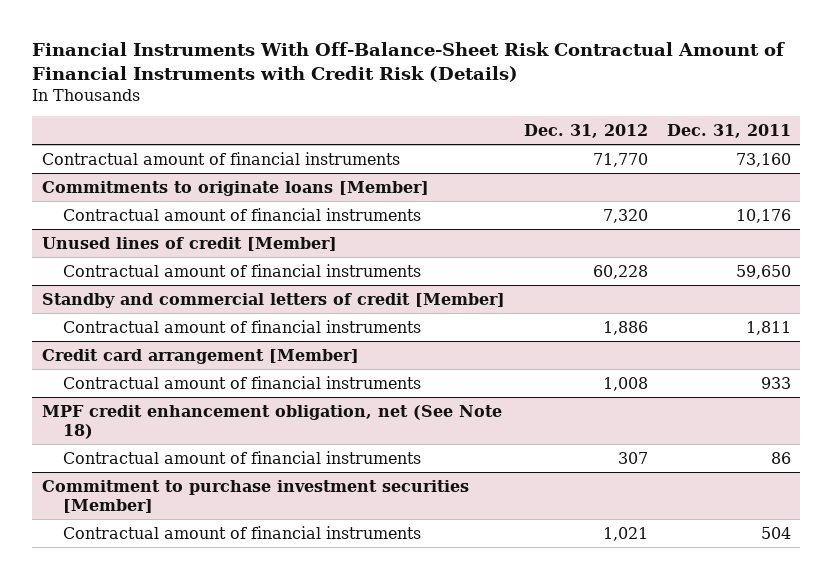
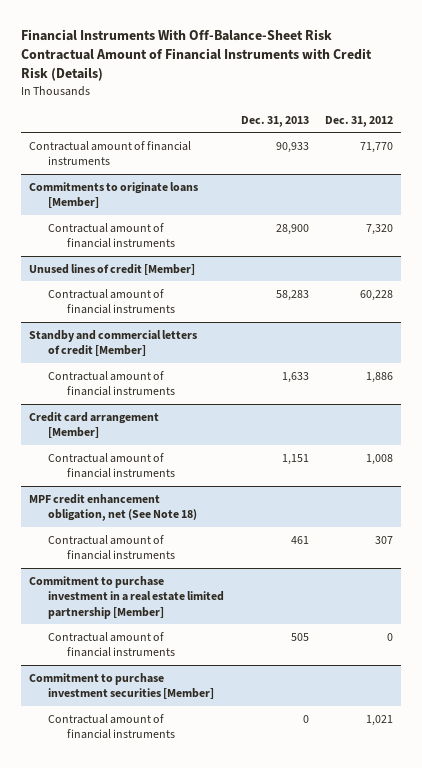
- | Dec. 31, 2012 | Dec. 31, 2011
+ | Dec. 31, 2013 | Dec. 31, 2012
+ Commitment to purchase investment in a real estate limited partnership [Member]
+ Contractual amount of financial instruments | 505 | 0

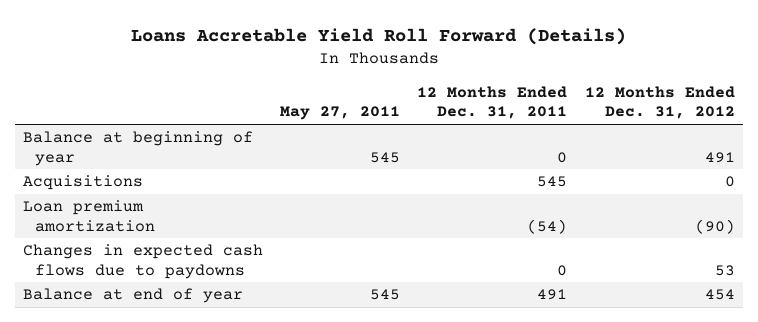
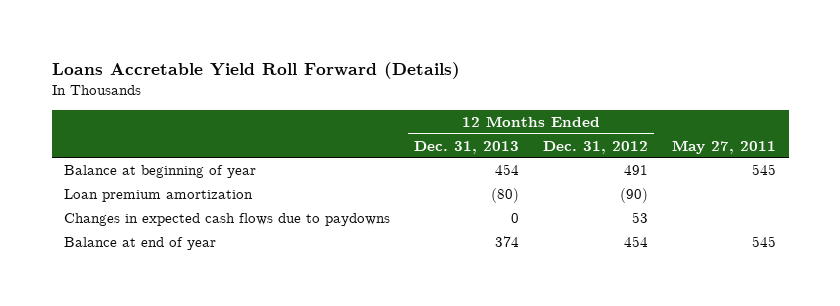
- | May 27, 2011 | 12 Months Ended Dec. 31, 2011 | 12 Months Ended Dec. 31, 2012
+ | 12 Months Ended Dec. 31, 2013 | 12 Months Ended Dec. 31, 2012 | May 27, 2011
- Acquisitions | | 545 | 0

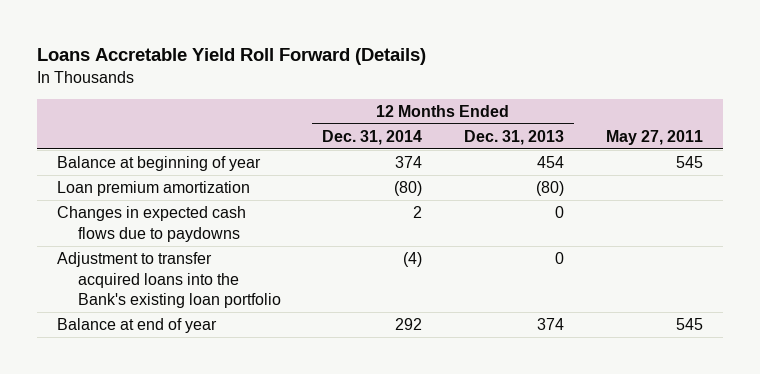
- | 12 Months Ended Dec. 31, 2013 | 12 Months Ended Dec. 31, 2012 | May 27, 2011
+ | 12 Months Ended Dec. 31, 2014 | 12 Months Ended Dec. 31, 2013 | May 27, 2011
+ Adjustment to transfer acquired loans into the Bank's existing loan portfolio | (4) | 0 |

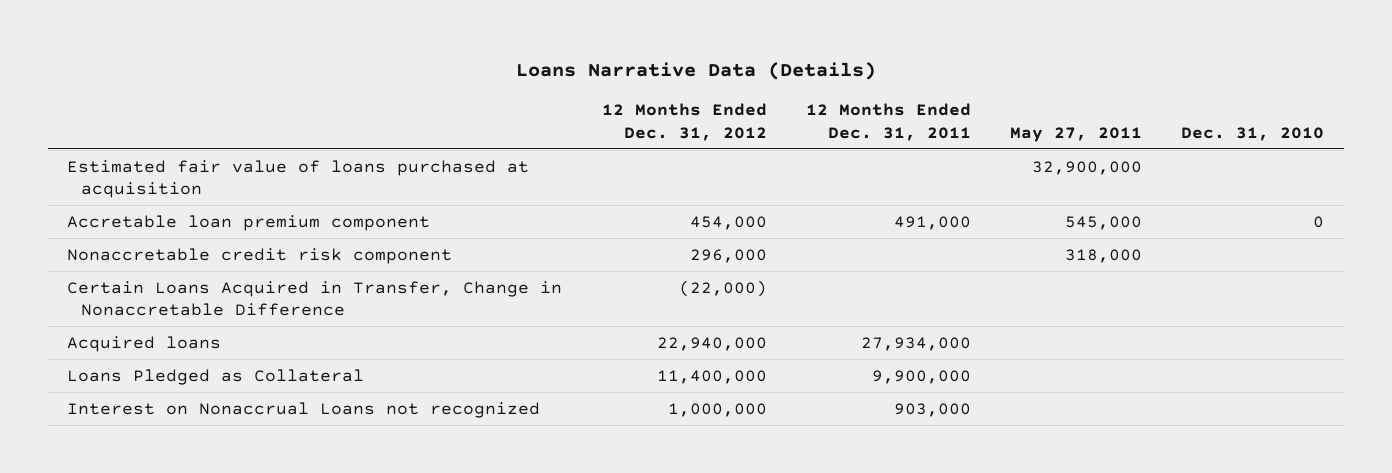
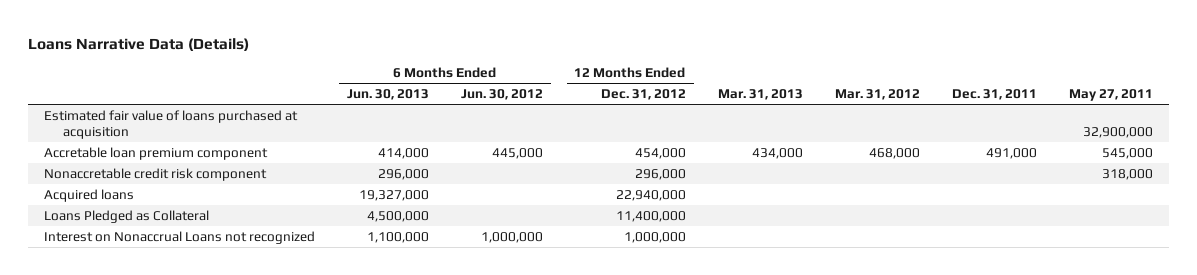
- | 12 Months Ended Dec. 31, 2012 | 12 Months Ended Dec. 31, 2011 | May 27, 2011 | Dec. 31, 2010
+ | 6 Months Ended Jun. 30, 2013 | 6 Months Ended Jun. 30, 2012 | 12 Months Ended Dec. 31, 2012 | Mar. 31, 2013 | Mar. 31, 2012 | Dec. 31, 2011 | May 27, 2011
- Certain Loans Acquired in Transfer, Change in Nonaccretable Difference | (22,000) | | |

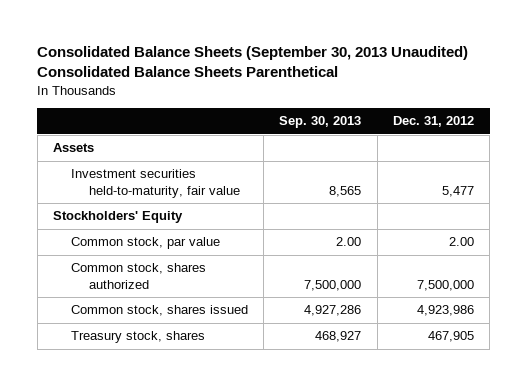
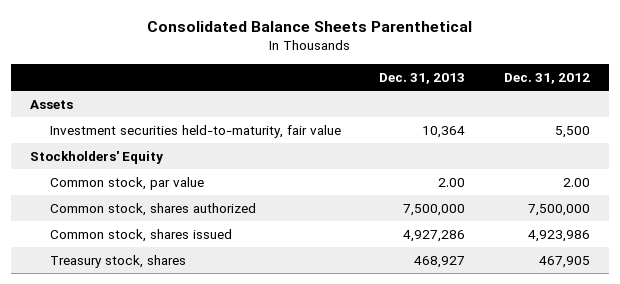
- Consolidated Balance Sheets (September 30, 2013 Unaudited) Consolidated Balance Sheets Parenthetical
+ Consolidated Balance Sheets Parenthetical
- | Sep. 30, 2013 | Dec. 31, 2012
+ | Dec. 31, 2013 | Dec. 31, 2012
- Investment securities held-to-maturity, fair value | 8,565 | 5,477
+ Investment securities held-to-maturity, fair value | 10,364 | 5,500

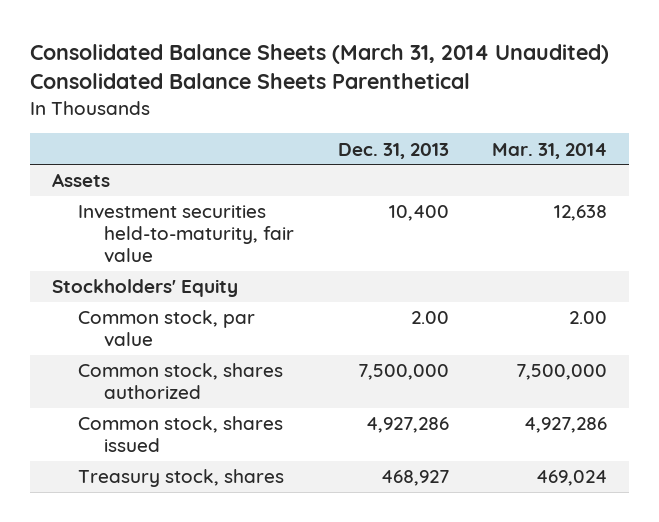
- Consolidated Balance Sheets Parenthetical
+ Consolidated Balance Sheets (March 31, 2014 Unaudited) Consolidated Balance Sheets Parenthetical
- | Dec. 31, 2013 | Dec. 31, 2012
+ | Dec. 31, 2013 | Mar. 31, 2014
- Investment securities held-to-maturity, fair value | 10,364 | 5,500
+ Investment securities held-to-maturity, fair value | 10,400 | 12,638

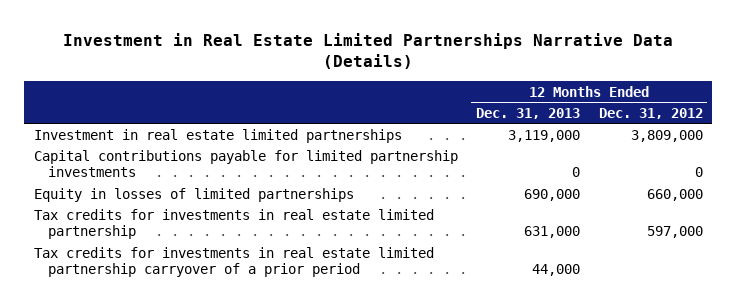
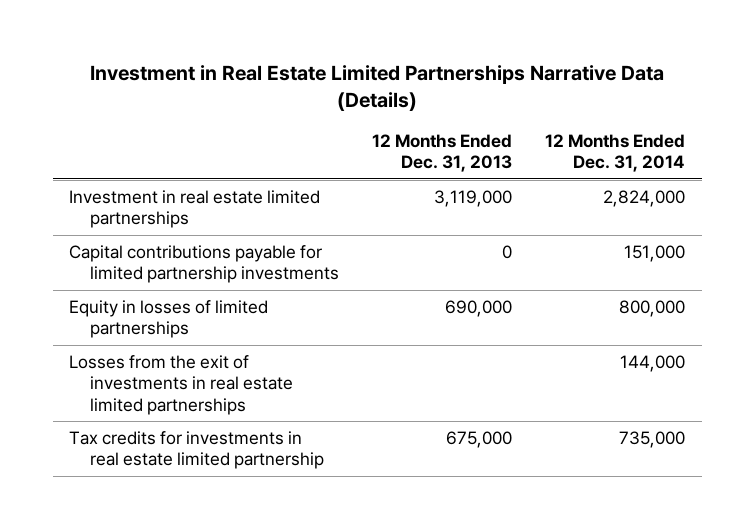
- | 12 Months Ended Dec. 31, 2013 | 12 Months Ended Dec. 31, 2012
+ | 12 Months Ended Dec. 31, 2013 | 12 Months Ended Dec. 31, 2014
- Tax credits for investments in real estate limited partnership | 631,000 | 597,000
- Tax credits for investments in real estate limited partnership carryover of a prior period | 44,000 |
+ Losses from the exit of investments in real estate limited partnerships | | 144,000
+ Tax credits for investments in real estate limited partnership | 675,000 | 735,000

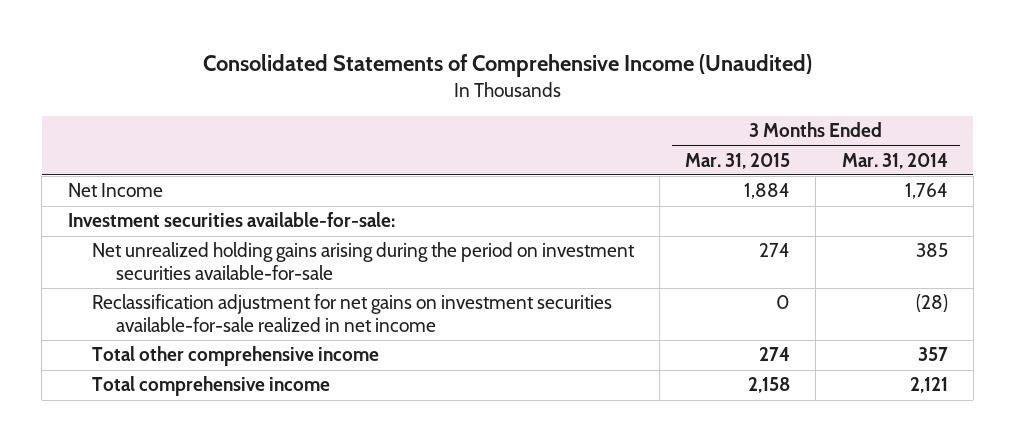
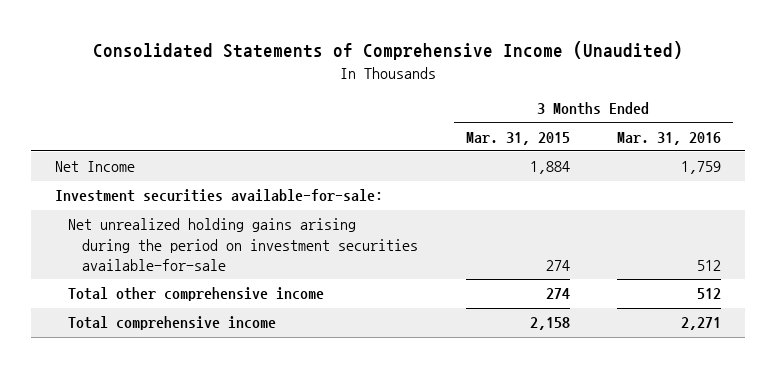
- | 3 Months Ended Mar. 31, 2015 | 3 Months Ended Mar. 31, 2014
+ | 3 Months Ended Mar. 31, 2015 | 3 Months Ended Mar. 31, 2016
- Reclassification adjustment for net gains on investment securities available-for-sale realized in net income | 0 | (28)

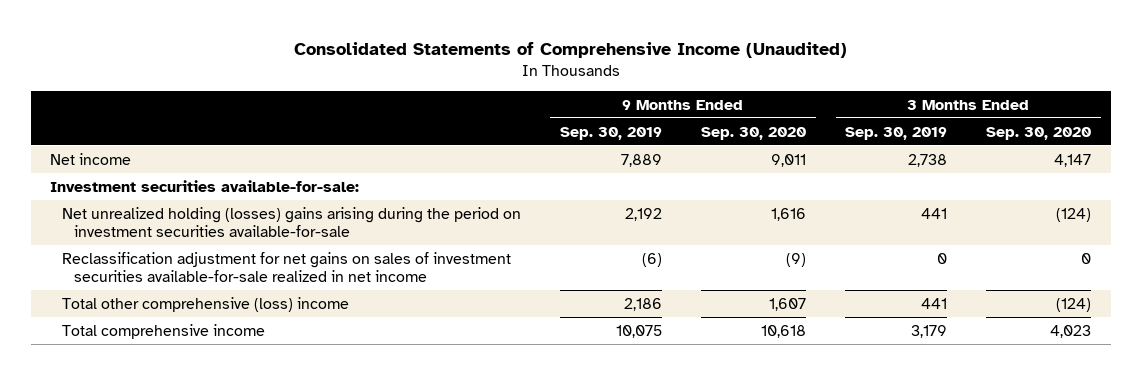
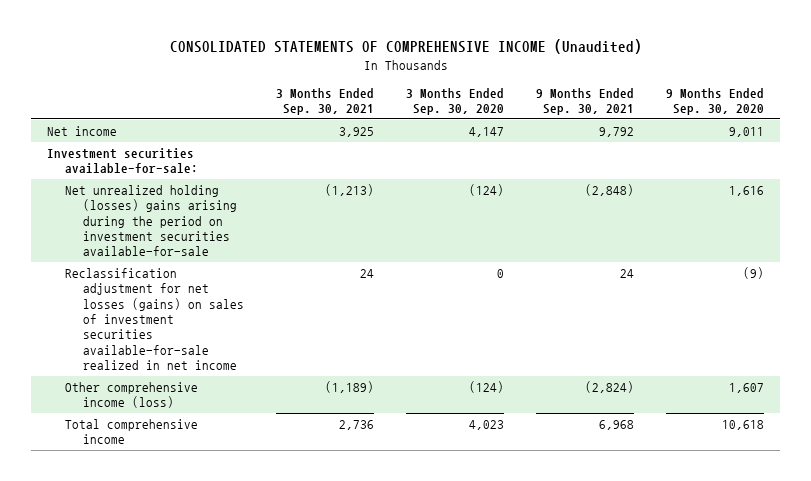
- Consolidated Statements of Comprehensive Income (Unaudited)
+ CONSOLIDATED STATEMENTS OF COMPREHENSIVE INCOME (Unaudited)
- | 9 Months Ended Sep. 30, 2019 | 9 Months Ended Sep. 30, 2020 | 3 Months Ended Sep. 30, 2019 | 3 Months Ended Sep. 30, 2020
+ | 3 Months Ended Sep. 30, 2021 | 3 Months Ended Sep. 30, 2020 | 9 Months Ended Sep. 30, 2021 | 9 Months Ended Sep. 30, 2020
- Reclassification adjustment for net gains on sales of investment securities available-for-sale realized in net income | (6) | (9) | 0 | 0
- Total other comprehensive (loss) income | 2,186 | 1,607 | 441 | (124)
+ Reclassification adjustment for net losses (gains) on sales of investment securities available-for-sale realized in net income | 24 | 0 | 24 | (9)
+ Other comprehensive income (loss) | (1,189) | (124) | (2,824) | 1,607

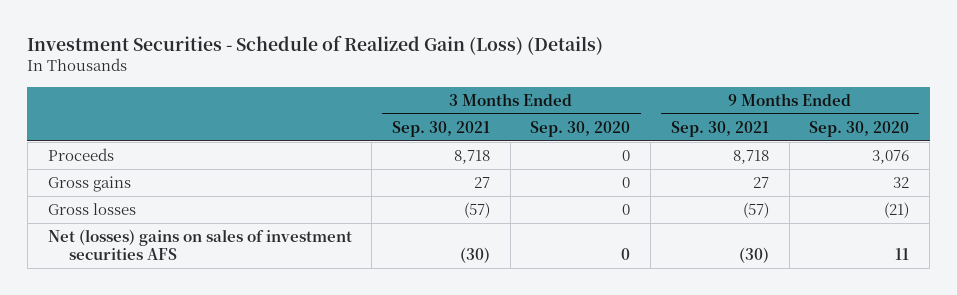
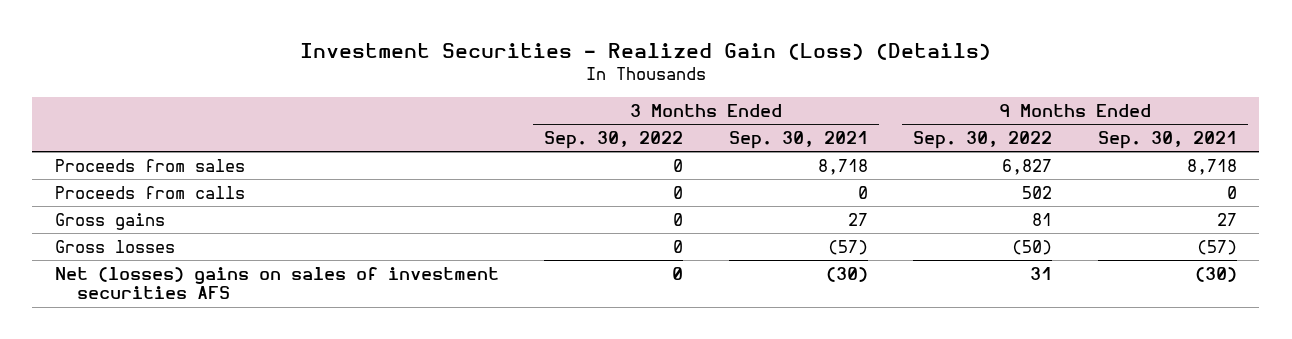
- Investment Securities - Schedule of Realized Gain (Loss) (Details)
+ Investment Securities - Realized Gain (Loss) (Details)
- | 3 Months Ended Sep. 30, 2021 | 3 Months Ended Sep. 30, 2020 | 9 Months Ended Sep. 30, 2021 | 9 Months Ended Sep. 30, 2020
+ | 3 Months Ended Sep. 30, 2022 | 3 Months Ended Sep. 30, 2021 | 9 Months Ended Sep. 30, 2022 | 9 Months Ended Sep. 30, 2021
- Proceeds | 8,718 | 0 | 8,718 | 3,076
+ Proceeds from sales | 0 | 8,718 | 6,827 | 8,718
+ Proceeds from calls | 0 | 0 | 502 | 0

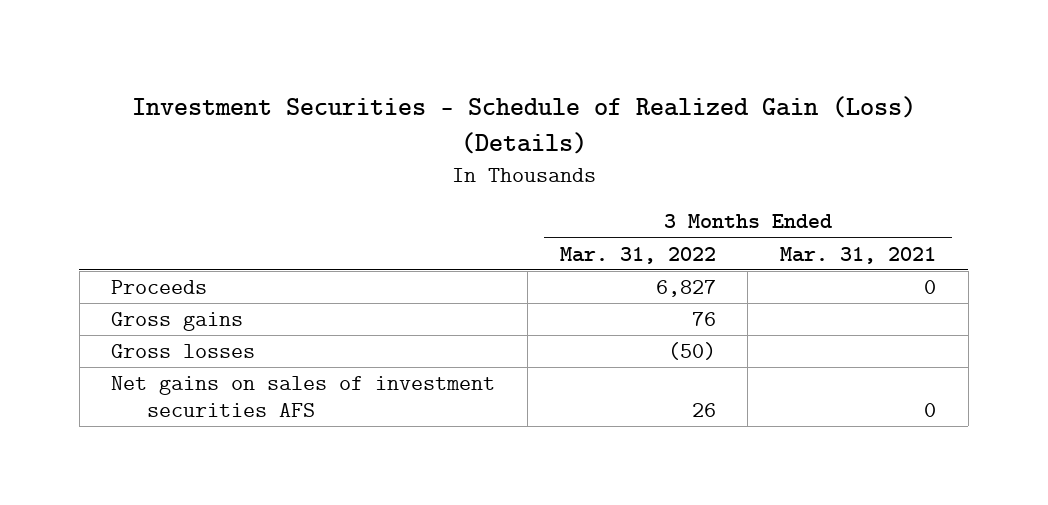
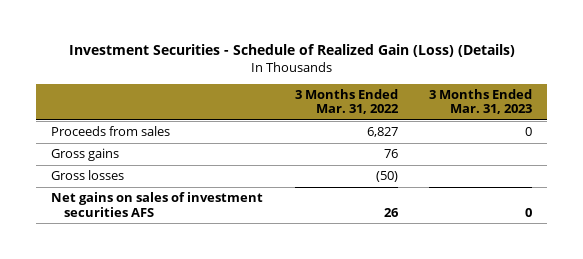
- | 3 Months Ended Mar. 31, 2022 | 3 Months Ended Mar. 31, 2021
+ | 3 Months Ended Mar. 31, 2022 | 3 Months Ended Mar. 31, 2023
- Proceeds | 6,827 | 0
+ Proceeds from sales | 6,827 | 0

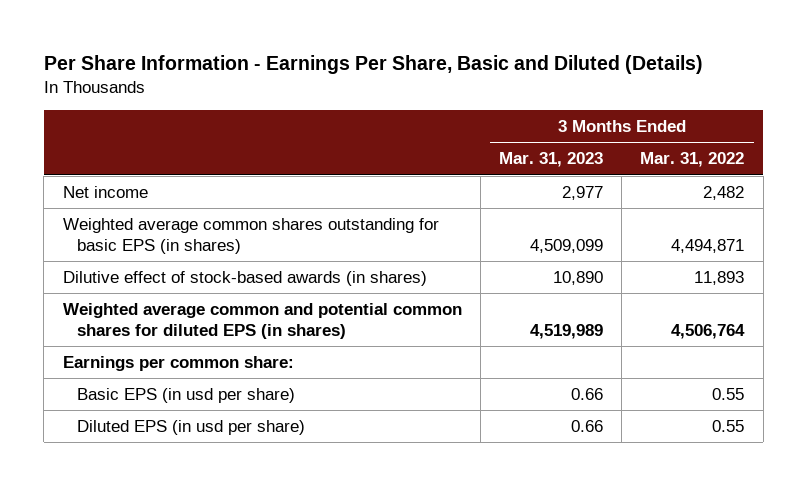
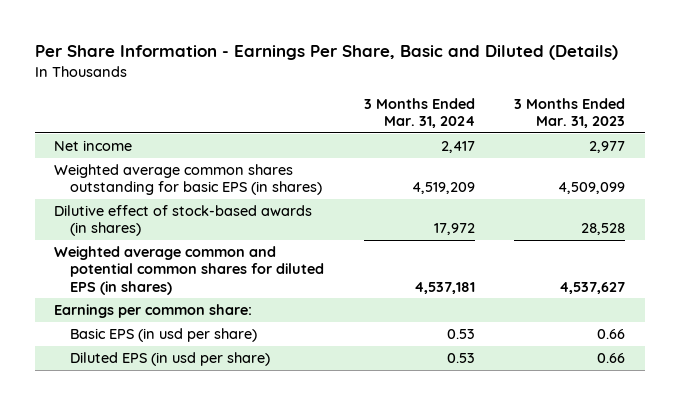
- | 3 Months Ended Mar. 31, 2023 | 3 Months Ended Mar. 31, 2022
+ | 3 Months Ended Mar. 31, 2024 | 3 Months Ended Mar. 31, 2023
- Dilutive effect of stock-based awards (in shares) | 10,890 | 11,893
- Weighted average common and potential common shares for diluted EPS (in shares) | 4,519,989 | 4,506,764
+ Dilutive effect of stock-based awards (in shares) | 17,972 | 28,528
+ Weighted average common and potential common shares for diluted EPS (in shares) | 4,537,181 | 4,537,627

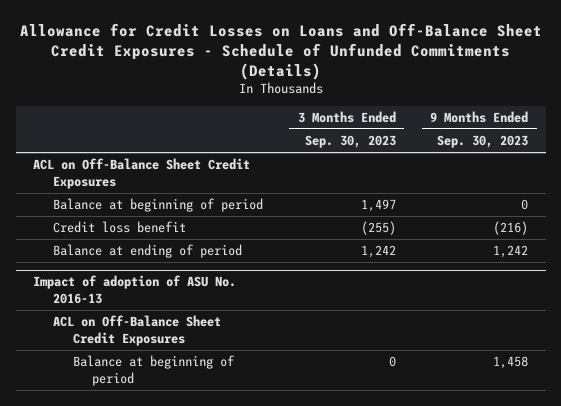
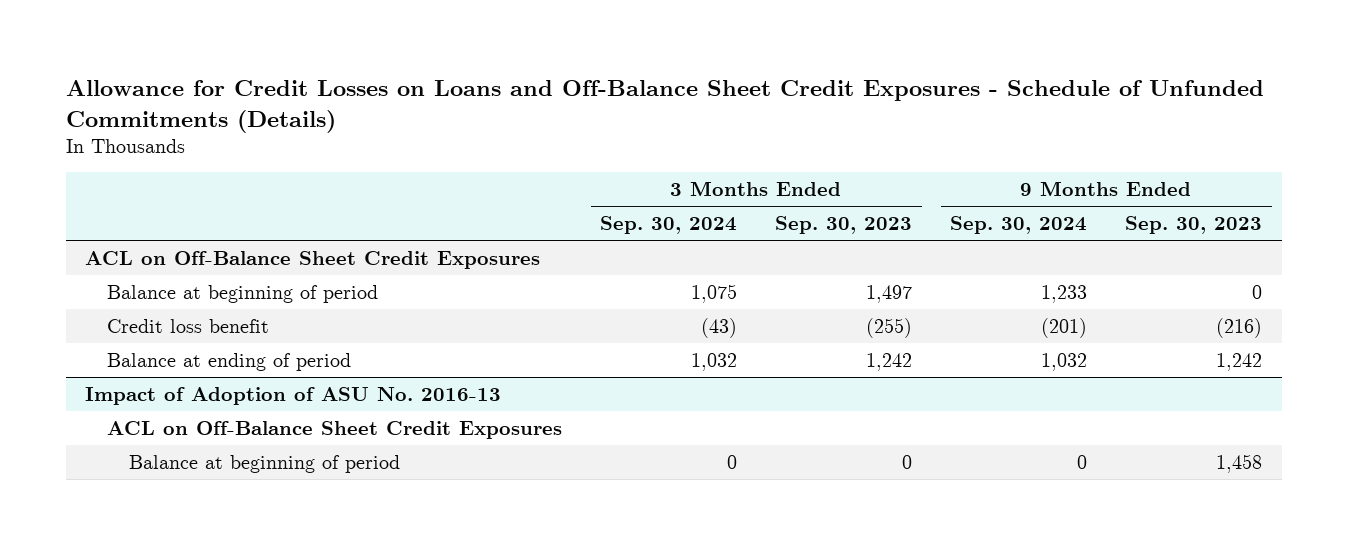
- | 3 Months Ended Sep. 30, 2023 | 9 Months Ended Sep. 30, 2023
+ | 3 Months Ended Sep. 30, 2024 | 3 Months Ended Sep. 30, 2023 | 9 Months Ended Sep. 30, 2024 | 9 Months Ended Sep. 30, 2023
- Impact of adoption of ASU No. 2016-13
+ Impact of Adoption of ASU No. 2016-13

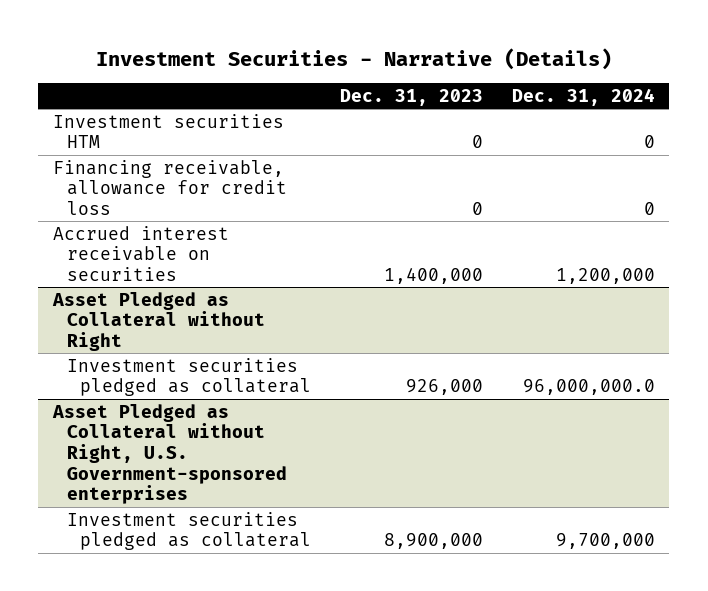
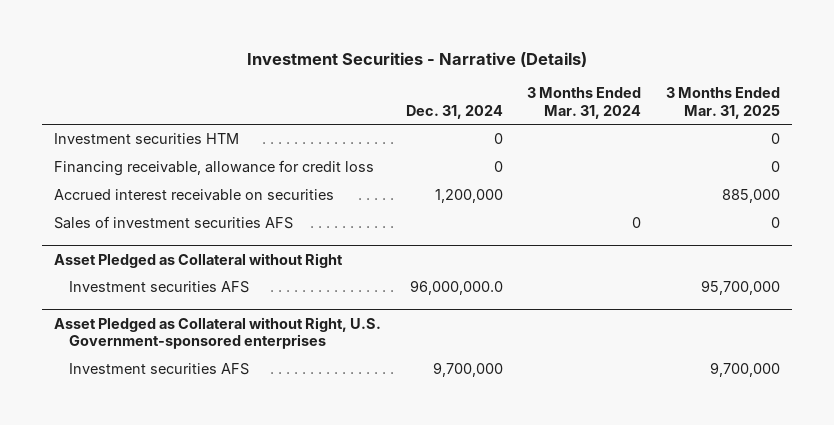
- | Dec. 31, 2023 | Dec. 31, 2024
+ | Dec. 31, 2024 | 3 Months Ended Mar. 31, 2024 | 3 Months Ended Mar. 31, 2025
+ Sales of investment securities AFS | | 0 | 0
@ Asset Pledged as Collateral without Right
- Investment securities pledged as collateral | 926,000 | 96,000,000.0
+ Investment securities AFS | 96,000,000.0 | | 95,700,000
@ Asset Pledged as Collateral without Right, U.S. Government-sponsored enterprises
- Investment securities pledged as collateral | 8,900,000 | 9,700,000
+ Investment securities AFS | 9,700,000 | | 9,700,000

